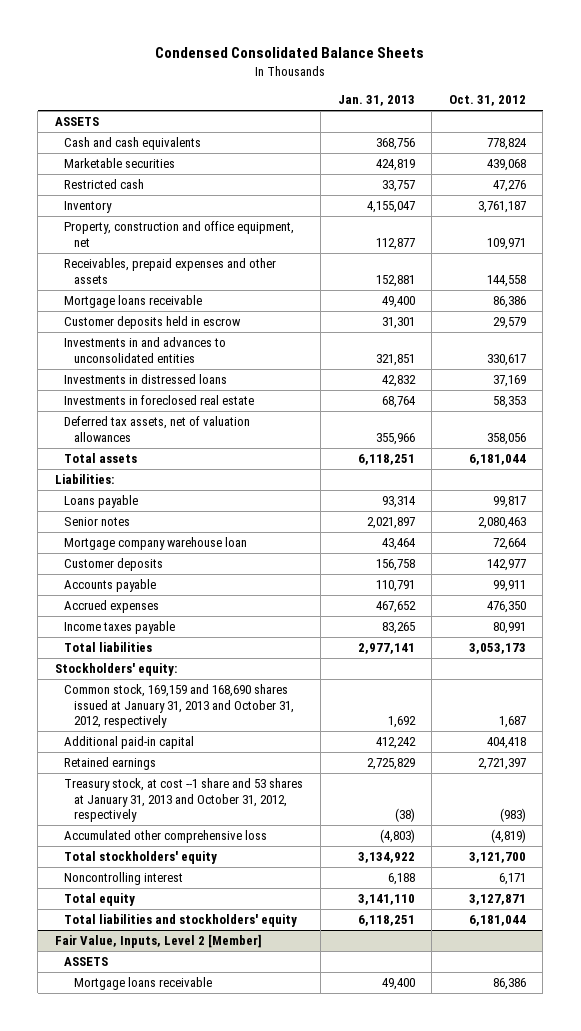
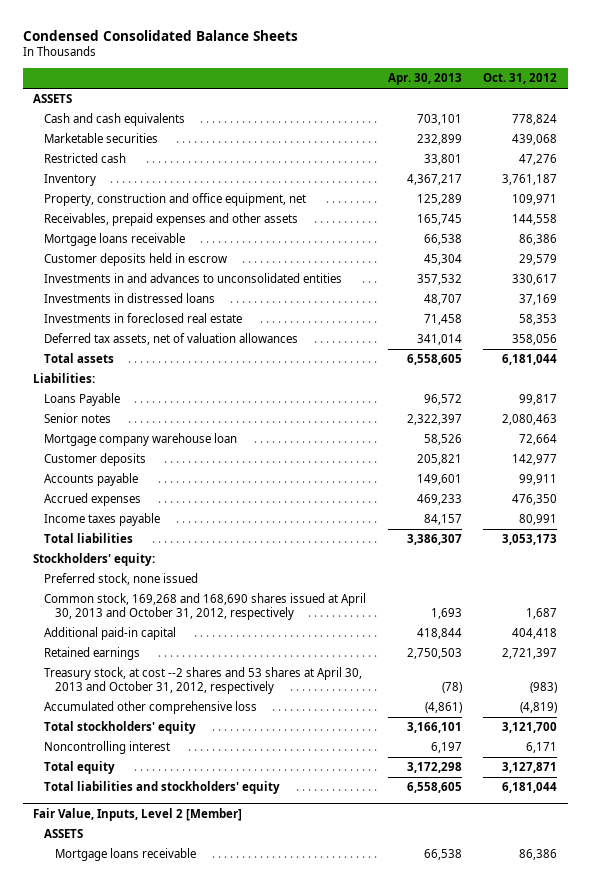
- | Jan. 31, 2013 | Oct. 31, 2012
+ | Apr. 30, 2013 | Oct. 31, 2012
- Loans payable | 93,314 | 99,817
+ Loans Payable | 96,572 | 99,817
- Common stock, 169,159 and 168,690 shares issued at January 31, 2013 and October 31, 2012, respectively | 1,692 | 1,687
+ Preferred stock, none issued
+ Common stock, 169,268 and 168,690 shares issued at April 30, 2013 and October 31, 2012, respectively | 1,693 | 1,687
- Treasury stock, at cost --1 share and 53 shares at January 31, 2013 and October 31, 2012, respectively | (38) | (983)
+ Treasury stock, at cost --2 shares and 53 shares at April 30, 2013 and October 31, 2012, respectively | (78) | (983)

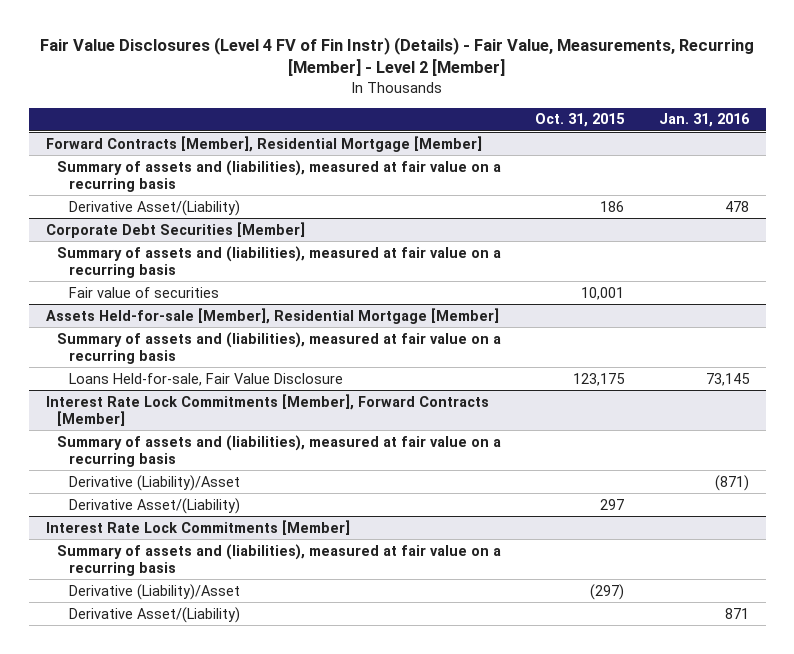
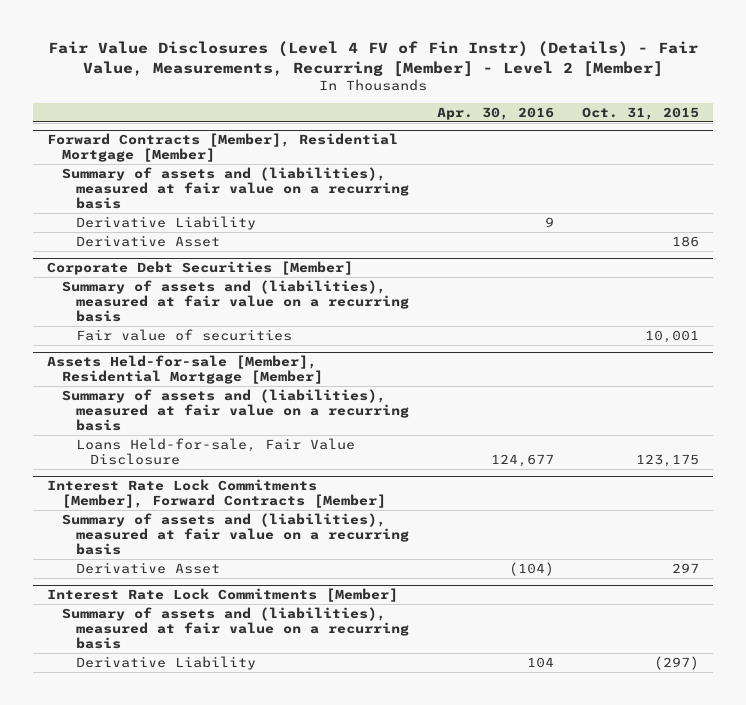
- | Oct. 31, 2015 | Jan. 31, 2016
+ | Apr. 30, 2016 | Oct. 31, 2015
@ Forward Contracts [Member], Residential Mortgage [Member]
- Derivative Asset/(Liability) | 186 | 478
+ Derivative Liability | 9 |
+ Derivative Asset | | 186
@ Interest Rate Lock Commitments [Member], Forward Contracts [Member]
- Derivative (Liability)/Asset | | (871)
- Derivative Asset/(Liability) | 297 |
+ Derivative Asset | (104) | 297
@ Interest Rate Lock Commitments [Member]
- Derivative (Liability)/Asset | (297) |
- Derivative Asset/(Liability) | | 871
+ Derivative Liability | 104 | (297)

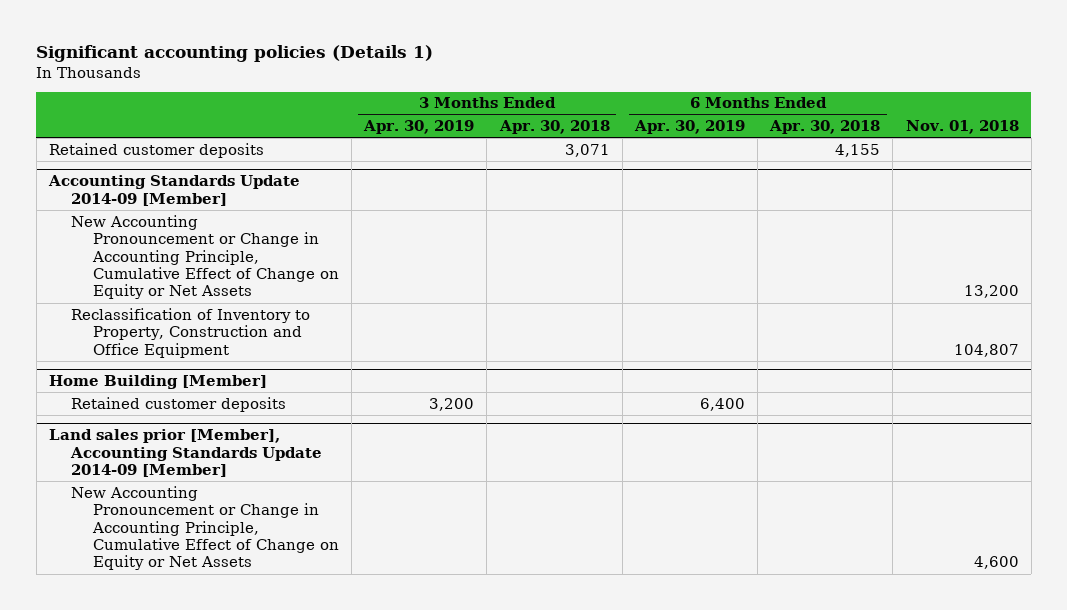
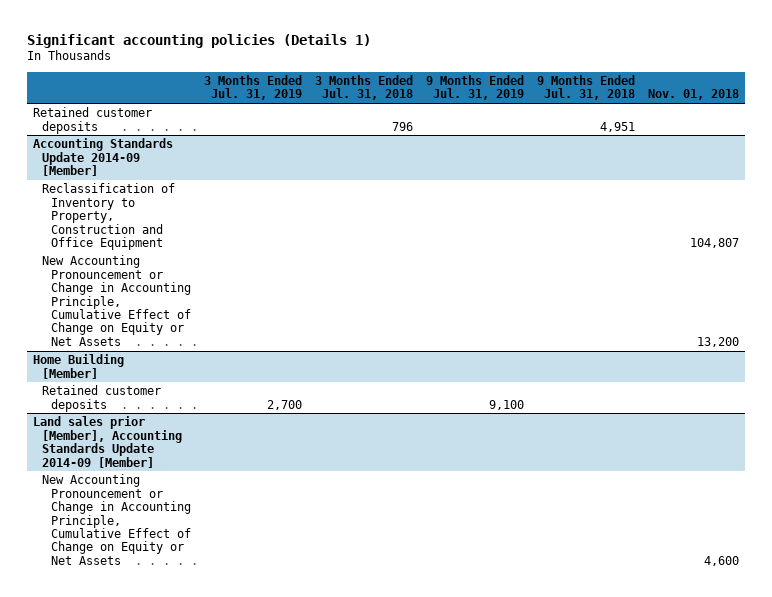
- | 3 Months Ended Apr. 30, 2019 | 3 Months Ended Apr. 30, 2018 | 6 Months Ended Apr. 30, 2019 | 6 Months Ended Apr. 30, 2018 | Nov. 01, 2018
+ | 3 Months Ended Jul. 31, 2019 | 3 Months Ended Jul. 31, 2018 | 9 Months Ended Jul. 31, 2019 | 9 Months Ended Jul. 31, 2018 | Nov. 01, 2018
@ Accounting Standards Update 2014-09 [Member]
moved down: New Accounting Pronouncement or Change in Accounting Principle, Cumulative Effect of Change on Equity or Net Assets | | | | | 13,200

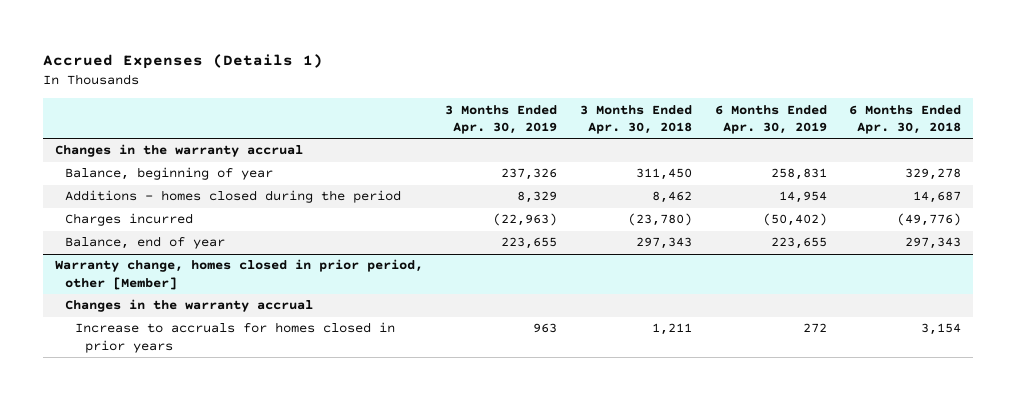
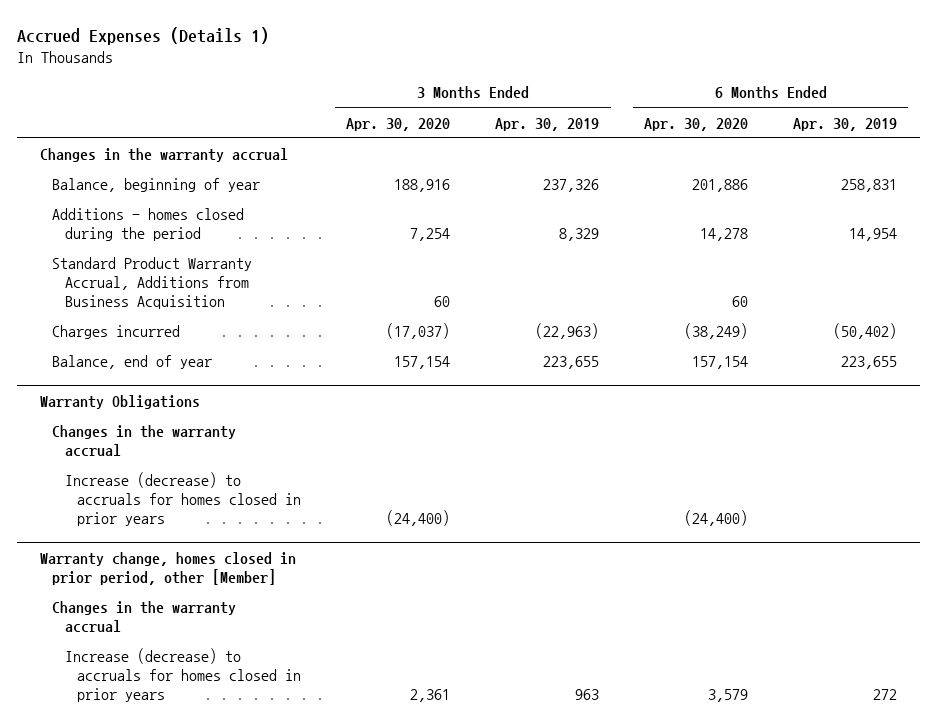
- | 3 Months Ended Apr. 30, 2019 | 3 Months Ended Apr. 30, 2018 | 6 Months Ended Apr. 30, 2019 | 6 Months Ended Apr. 30, 2018
+ | 3 Months Ended Apr. 30, 2020 | 3 Months Ended Apr. 30, 2019 | 6 Months Ended Apr. 30, 2020 | 6 Months Ended Apr. 30, 2019
+ Standard Product Warranty Accrual, Additions from Business Acquisition | 60 | | 60 |
+ Warranty Obligations
+ Changes in the warranty accrual
+ Increase (decrease) to accruals for homes closed in prior years | (24,400) | | (24,400) |
@ Warranty change, homes closed in prior period, other [Member]
- Increase to accruals for homes closed in prior years | 963 | 1,211 | 272 | 3,154
+ Increase (decrease) to accruals for homes closed in prior years | 2,361 | 963 | 3,579 | 272

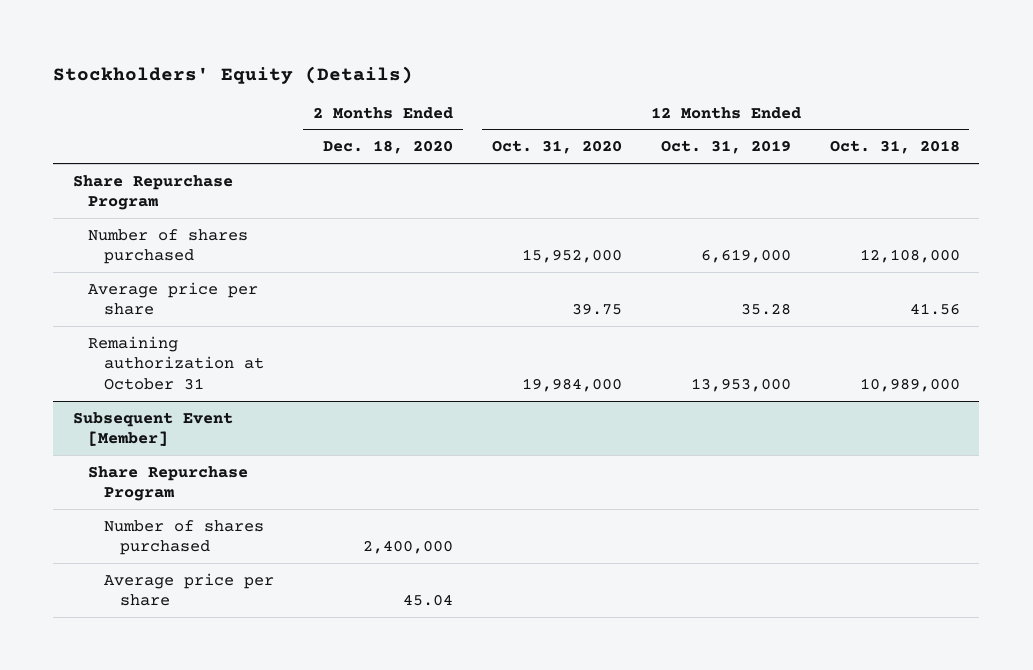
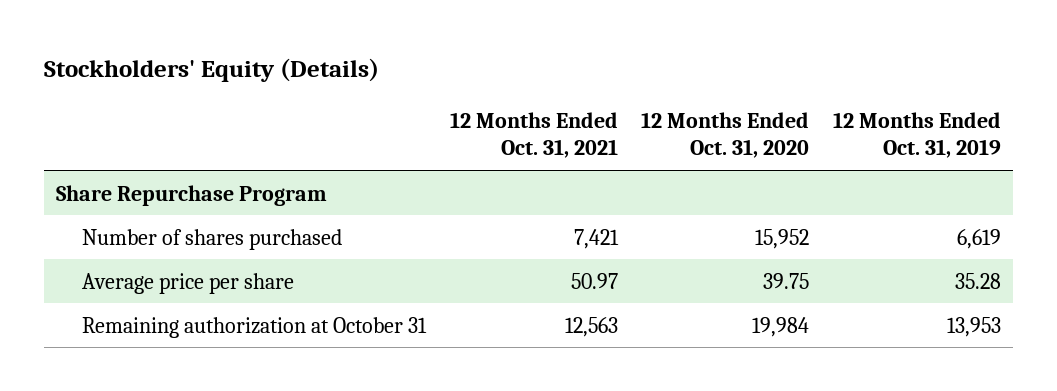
- | 2 Months Ended Dec. 18, 2020 | 12 Months Ended Oct. 31, 2020 | 12 Months Ended Oct. 31, 2019 | 12 Months Ended Oct. 31, 2018
+ | 12 Months Ended Oct. 31, 2021 | 12 Months Ended Oct. 31, 2020 | 12 Months Ended Oct. 31, 2019
- Number of shares purchased | | 15,952,000 | 6,619,000 | 12,108,000
+ Number of shares purchased | 7,421 | 15,952 | 6,619
- Remaining authorization at October 31 | | 19,984,000 | 13,953,000 | 10,989,000
- Subsequent Event [Member]
- Share Repurchase Program
- Number of shares purchased | 2,400,000 | | |
- Average price per share | 45.04 | | |
+ Remaining authorization at October 31 | 12,563 | 19,984 | 13,953

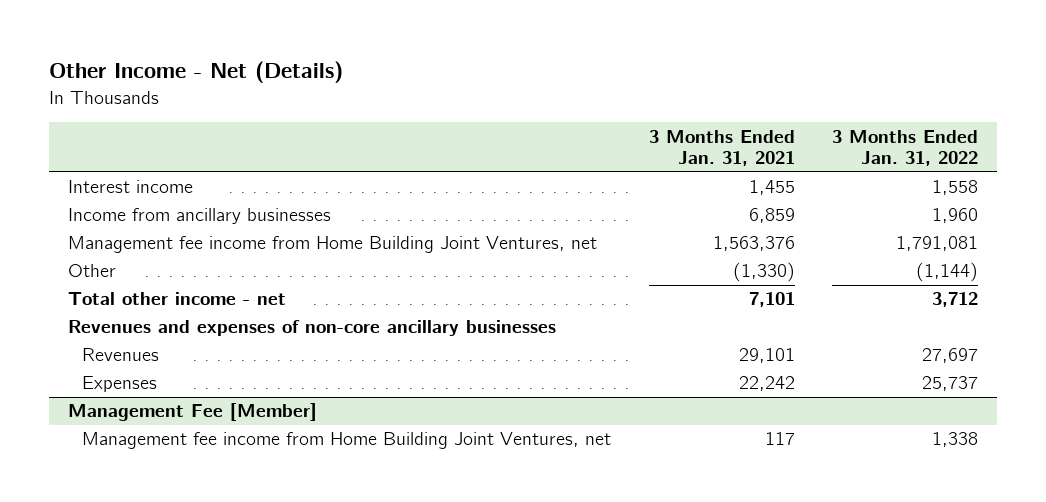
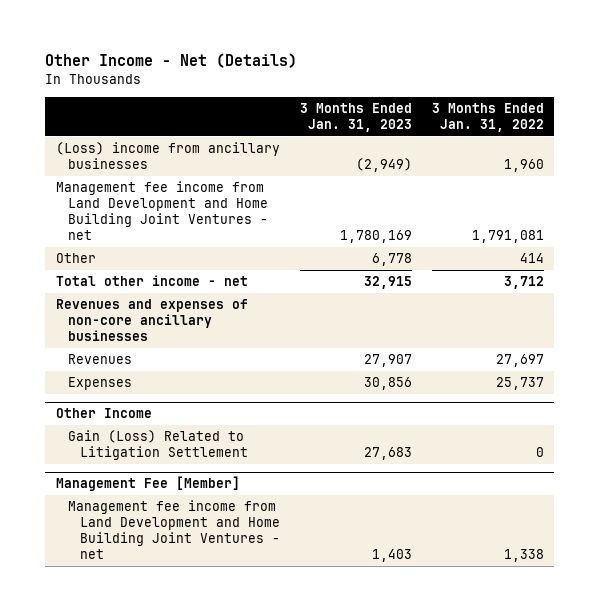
- | 3 Months Ended Jan. 31, 2021 | 3 Months Ended Jan. 31, 2022
+ | 3 Months Ended Jan. 31, 2023 | 3 Months Ended Jan. 31, 2022
- Interest income | 1,455 | 1,558
- Income from ancillary businesses | 6,859 | 1,960
- Management fee income from Home Building Joint Ventures, net | 1,563,376 | 1,791,081
- Other | (1,330) | (1,144)
+ (Loss) income from ancillary businesses | (2,949) | 1,960
+ Management fee income from Land Development and Home Building Joint Ventures - net | 1,780,169 | 1,791,081
+ Other | 6,778 | 414
+ Other Income
+ Gain (Loss) Related to Litigation Settlement | 27,683 | 0
@ Management Fee [Member]
- Management fee income from Home Building Joint Ventures, net | 117 | 1,338
+ Management fee income from Land Development and Home Building Joint Ventures - net | 1,403 | 1,338

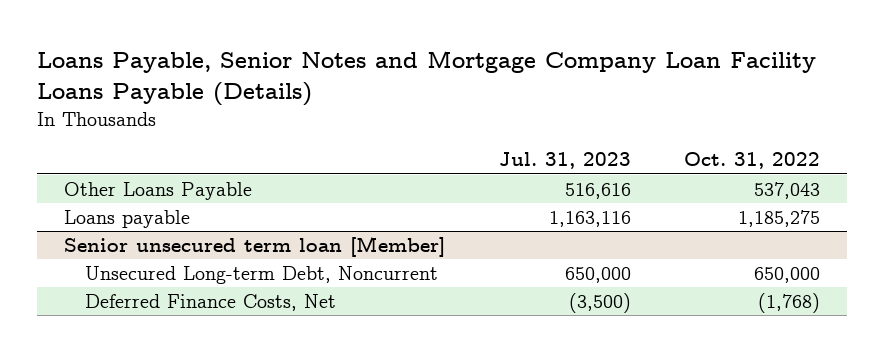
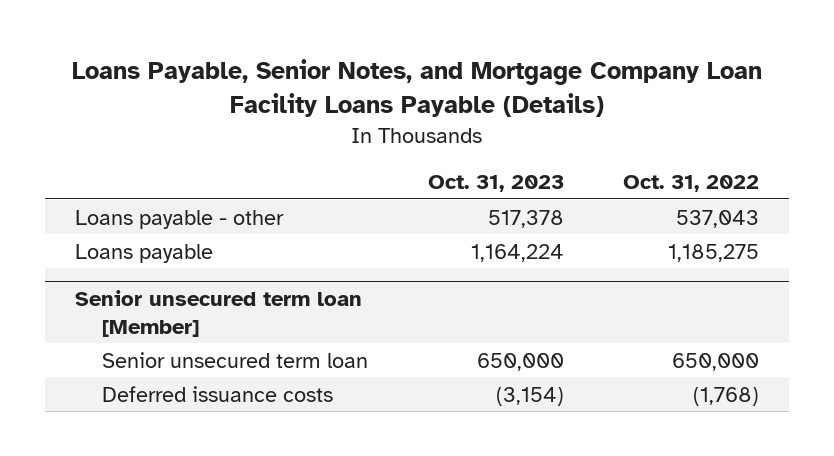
- Loans Payable, Senior Notes and Mortgage Company Loan Facility Loans Payable (Details)
+ Loans Payable, Senior Notes, and Mortgage Company Loan Facility Loans Payable (Details)
- | Jul. 31, 2023 | Oct. 31, 2022
+ | Oct. 31, 2023 | Oct. 31, 2022
- Other Loans Payable | 516,616 | 537,043
+ Loans payable - other | 517,378 | 537,043
@ Senior unsecured term loan [Member]
- Unsecured Long-term Debt, Noncurrent | 650,000 | 650,000
- Deferred Finance Costs, Net | (3,500) | (1,768)
+ Senior unsecured term loan | 650,000 | 650,000
+ Deferred issuance costs | (3,154) | (1,768)

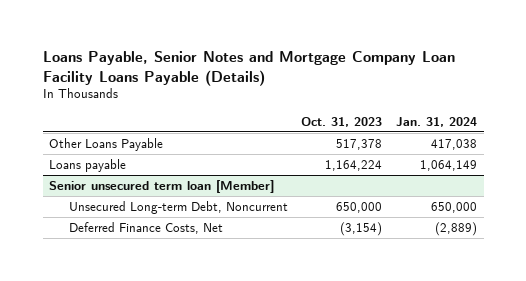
- Loans Payable, Senior Notes, and Mortgage Company Loan Facility Loans Payable (Details)
+ Loans Payable, Senior Notes and Mortgage Company Loan Facility Loans Payable (Details)
- | Oct. 31, 2023 | Oct. 31, 2022
+ | Oct. 31, 2023 | Jan. 31, 2024
- Loans payable - other | 517,378 | 537,043
+ Other Loans Payable | 517,378 | 417,038
@ Senior unsecured term loan [Member]
- Senior unsecured term loan | 650,000 | 650,000
- Deferred issuance costs | (3,154) | (1,768)
+ Unsecured Long-term Debt, Noncurrent | 650,000 | 650,000
+ Deferred Finance Costs, Net | (3,154) | (2,889)

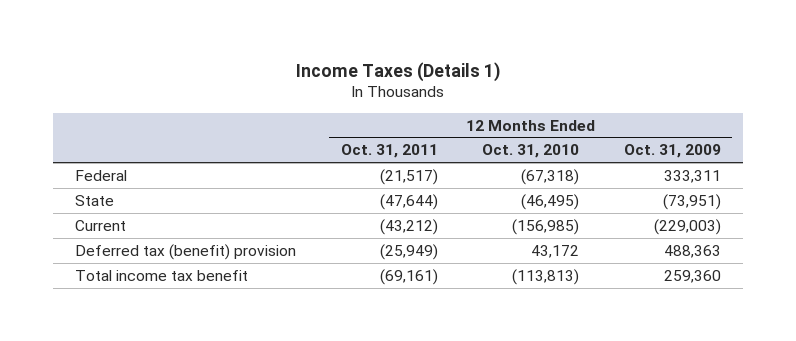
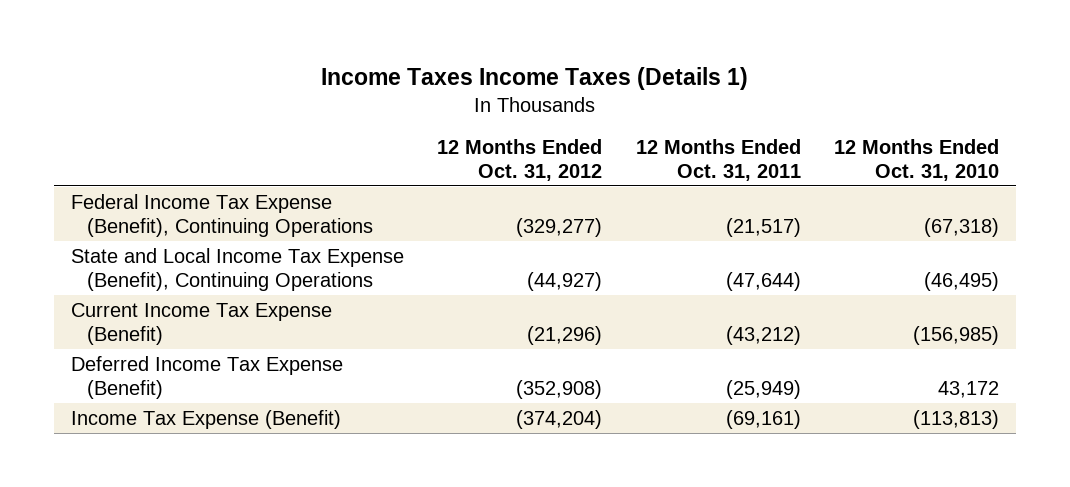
- Income Taxes (Details 1)
+ Income Taxes Income Taxes (Details 1)
- | 12 Months Ended Oct. 31, 2011 | 12 Months Ended Oct. 31, 2010 | 12 Months Ended Oct. 31, 2009
+ | 12 Months Ended Oct. 31, 2012 | 12 Months Ended Oct. 31, 2011 | 12 Months Ended Oct. 31, 2010
- Federal | (21,517) | (67,318) | 333,311
- State | (47,644) | (46,495) | (73,951)
- Current | (43,212) | (156,985) | (229,003)
- Deferred tax (benefit) provision | (25,949) | 43,172 | 488,363
- Total income tax benefit | (69,161) | (113,813) | 259,360
+ Federal Income Tax Expense (Benefit), Continuing Operations | (329,277) | (21,517) | (67,318)
+ State and Local Income Tax Expense (Benefit), Continuing Operations | (44,927) | (47,644) | (46,495)
+ Current Income Tax Expense (Benefit) | (21,296) | (43,212) | (156,985)
+ Deferred Income Tax Expense (Benefit) | (352,908) | (25,949) | 43,172
+ Income Tax Expense (Benefit) | (374,204) | (69,161) | (113,813)

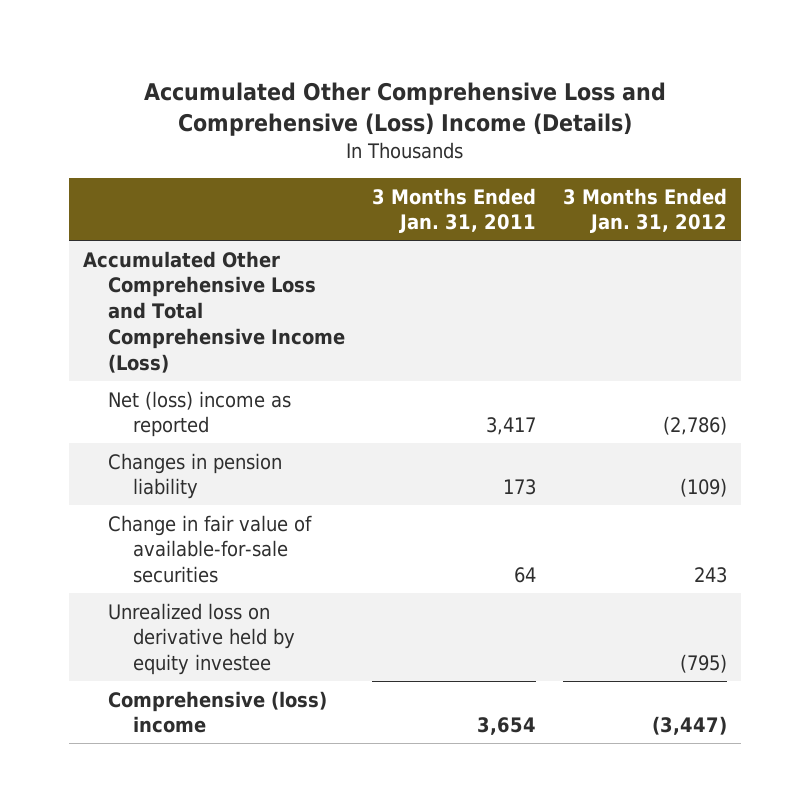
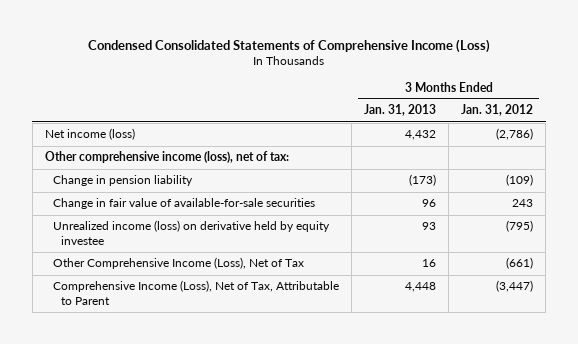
- Accumulated Other Comprehensive Loss and Comprehensive (Loss) Income (Details)
+ Condensed Consolidated Statements of Comprehensive Income (Loss)
- | 3 Months Ended Jan. 31, 2011 | 3 Months Ended Jan. 31, 2012
+ | 3 Months Ended Jan. 31, 2013 | 3 Months Ended Jan. 31, 2012
- Accumulated Other Comprehensive Loss and Total Comprehensive Income (Loss)
- Net (loss) income as reported | 3,417 | (2,786)
- Changes in pension liability | 173 | (109)
+ Net income (loss) | 4,432 | (2,786)
+ Other comprehensive income (loss), net of tax:
+ Change in pension liability | (173) | (109)
- Unrealized loss on derivative held by equity investee | | (795)
- Comprehensive (loss) income | 3,654 | (3,447)
+ Unrealized income (loss) on derivative held by equity investee | 93 | (795)
+ Other Comprehensive Income (Loss), Net of Tax | 16 | (661)
+ Comprehensive Income (Loss), Net of Tax, Attributable to Parent | 4,448 | (3,447)

